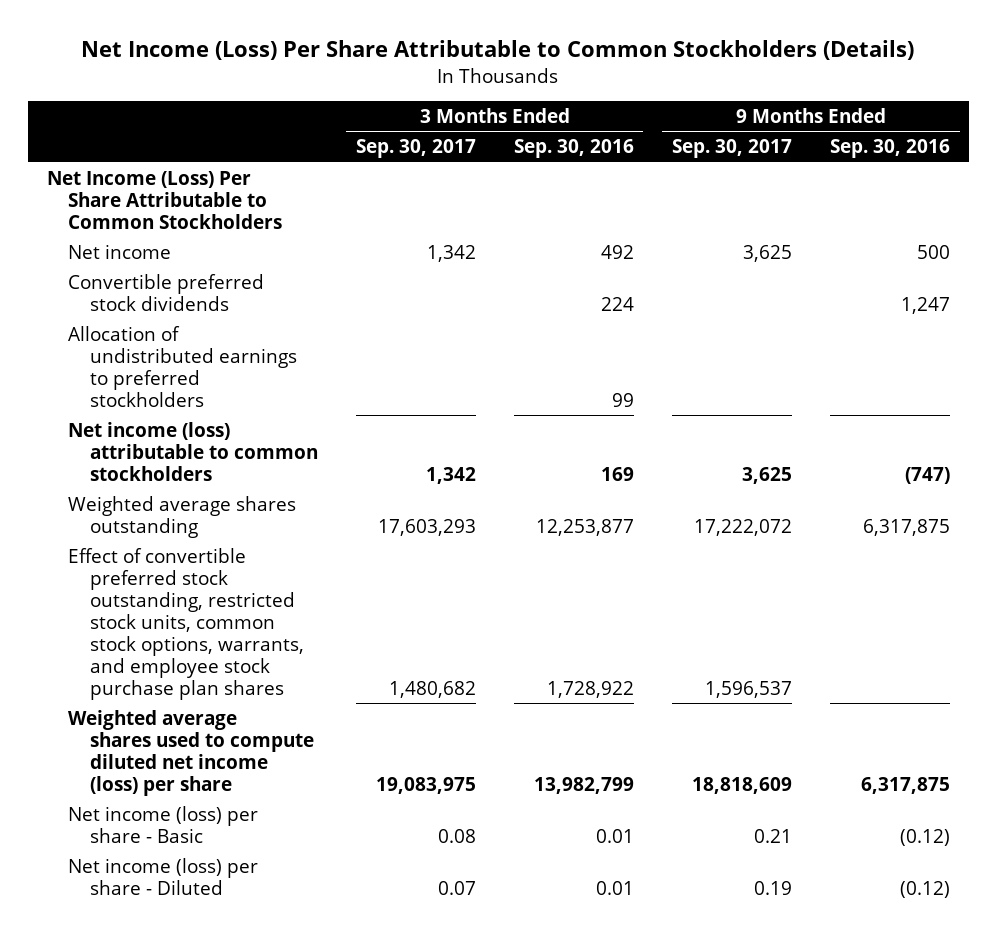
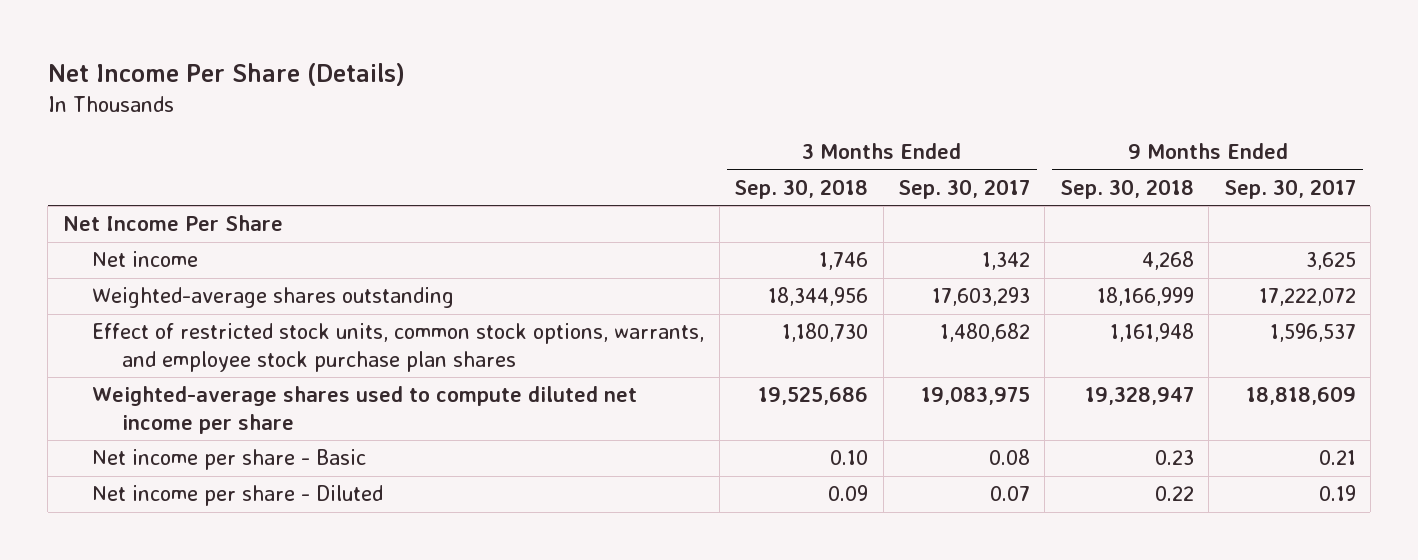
- Net Income (Loss) Per Share Attributable to Common Stockholders (Details)
+ Net Income Per Share (Details)
- | 3 Months Ended Sep. 30, 2017 | 3 Months Ended Sep. 30, 2016 | 9 Months Ended Sep. 30, 2017 | 9 Months Ended Sep. 30, 2016
+ | 3 Months Ended Sep. 30, 2018 | 3 Months Ended Sep. 30, 2017 | 9 Months Ended Sep. 30, 2018 | 9 Months Ended Sep. 30, 2017
- Net Income (Loss) Per Share Attributable to Common Stockholders
+ Net Income Per Share
- Convertible preferred stock dividends | | 224 | | 1,247
- Allocation of undistributed earnings to preferred stockholders | | 99 | |
- Net income (loss) attributable to common stockholders | 1,342 | 169 | 3,625 | (747)
- Weighted average shares outstanding | 17,603,293 | 12,253,877 | 17,222,072 | 6,317,875
- Effect of convertible preferred stock outstanding, restricted stock units, common stock options, warrants, and employee stock purchase plan shares | 1,480,682 | 1,728,922 | 1,596,537 |
- Weighted average shares used to compute diluted net income (loss) per share | 19,083,975 | 13,982,799 | 18,818,609 | 6,317,875
- Net income (loss) per share - Basic | 0.08 | 0.01 | 0.21 | (0.12)
- Net income (loss) per share - Diluted | 0.07 | 0.01 | 0.19 | (0.12)
+ Weighted-average shares outstanding | 18,344,956 | 17,603,293 | 18,166,999 | 17,222,072
+ Effect of restricted stock units, common stock options, warrants, and employee stock purchase plan shares | 1,180,730 | 1,480,682 | 1,161,948 | 1,596,537
+ Weighted-average shares used to compute diluted net income per share | 19,525,686 | 19,083,975 | 19,328,947 | 18,818,609
+ Net income per share - Basic | 0.10 | 0.08 | 0.23 | 0.21
+ Net income per share - Diluted | 0.09 | 0.07 | 0.22 | 0.19

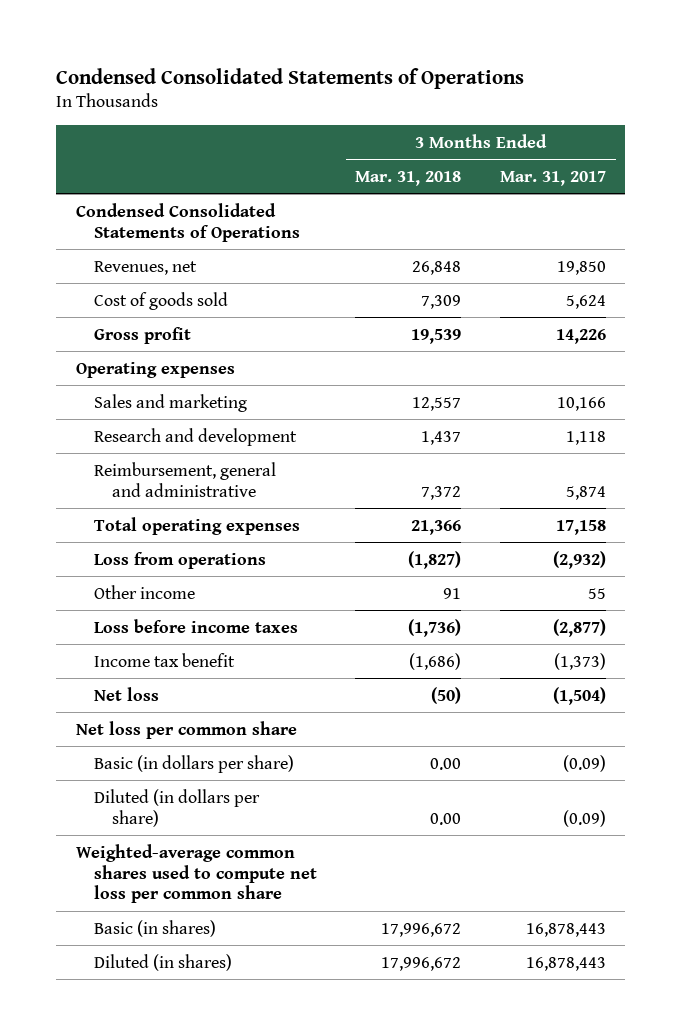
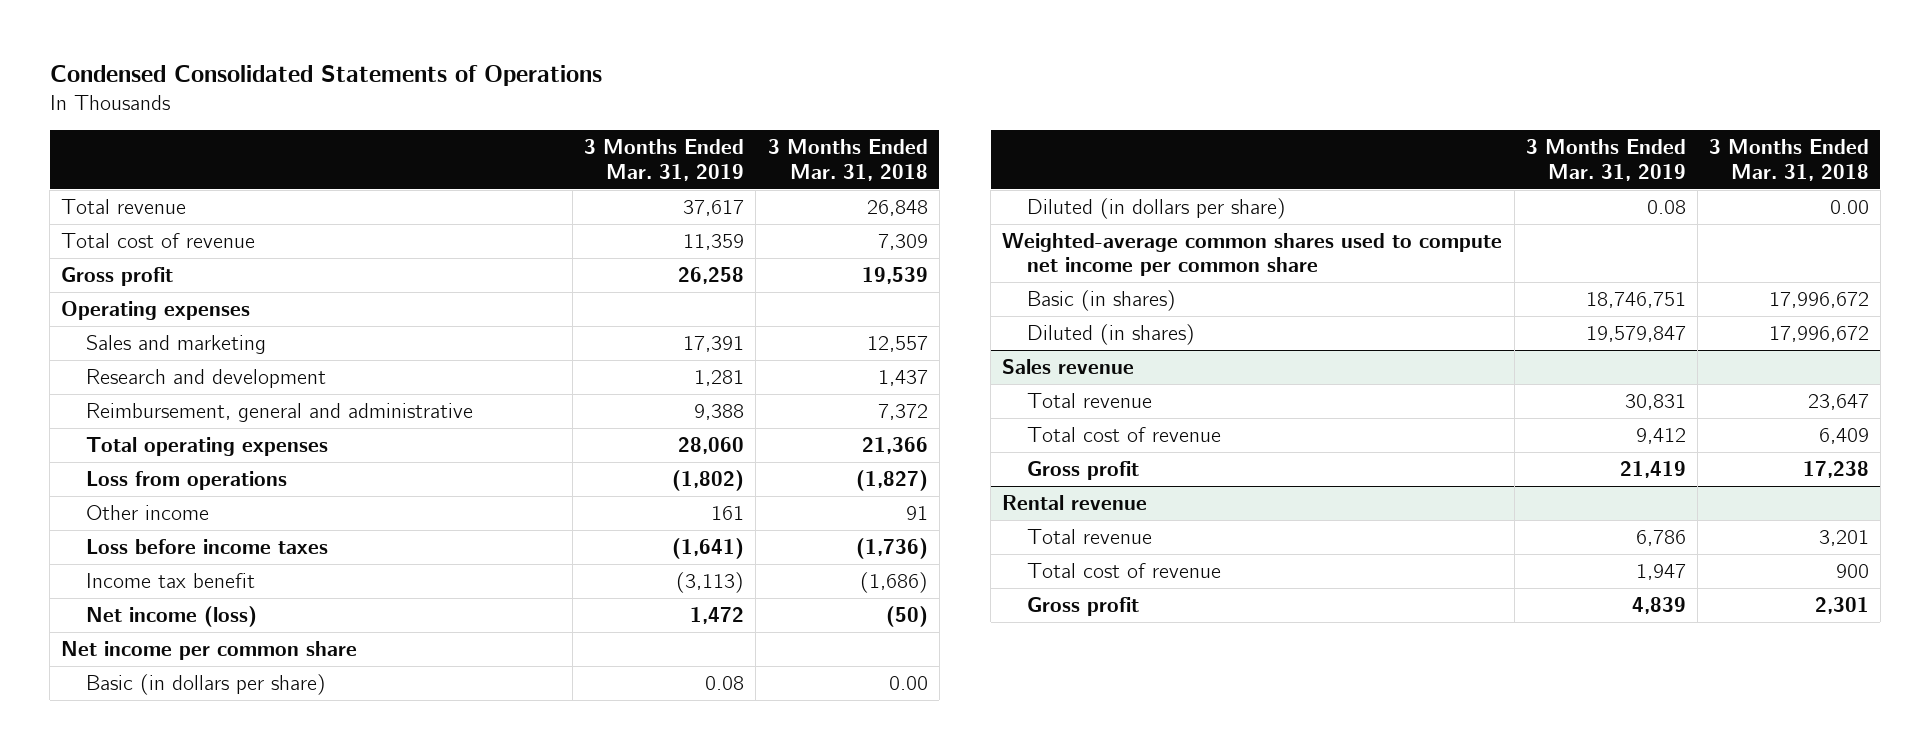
- | 3 Months Ended Mar. 31, 2018 | 3 Months Ended Mar. 31, 2017
+ | 3 Months Ended Mar. 31, 2019 | 3 Months Ended Mar. 31, 2018
- Condensed Consolidated Statements of Operations
- Revenues, net | 26,848 | 19,850
- Cost of goods sold | 7,309 | 5,624
+ Total revenue | 37,617 | 26,848
+ Total cost of revenue | 11,359 | 7,309
- Net loss | (50) | (1,504)
- Net loss per common share
+ Net income (loss) | 1,472 | (50)
+ Net income per common share
- Weighted-average common shares used to compute net loss per common share
+ Weighted-average common shares used to compute net income per common share
+ Sales revenue
+ Total revenue | 30,831 | 23,647
+ Total cost of revenue | 9,412 | 6,409
+ Gross profit | 21,419 | 17,238
+ Rental revenue
+ Total revenue | 6,786 | 3,201
+ Total cost of revenue | 1,947 | 900
+ Gross profit | 4,839 | 2,301

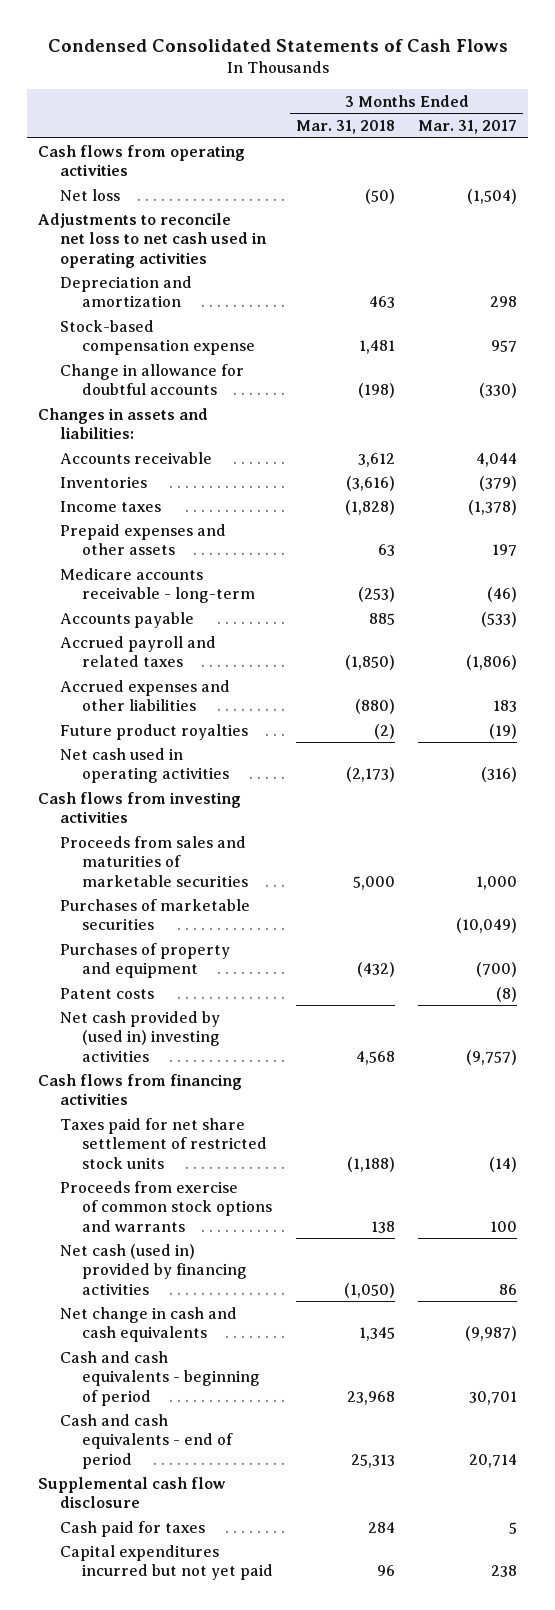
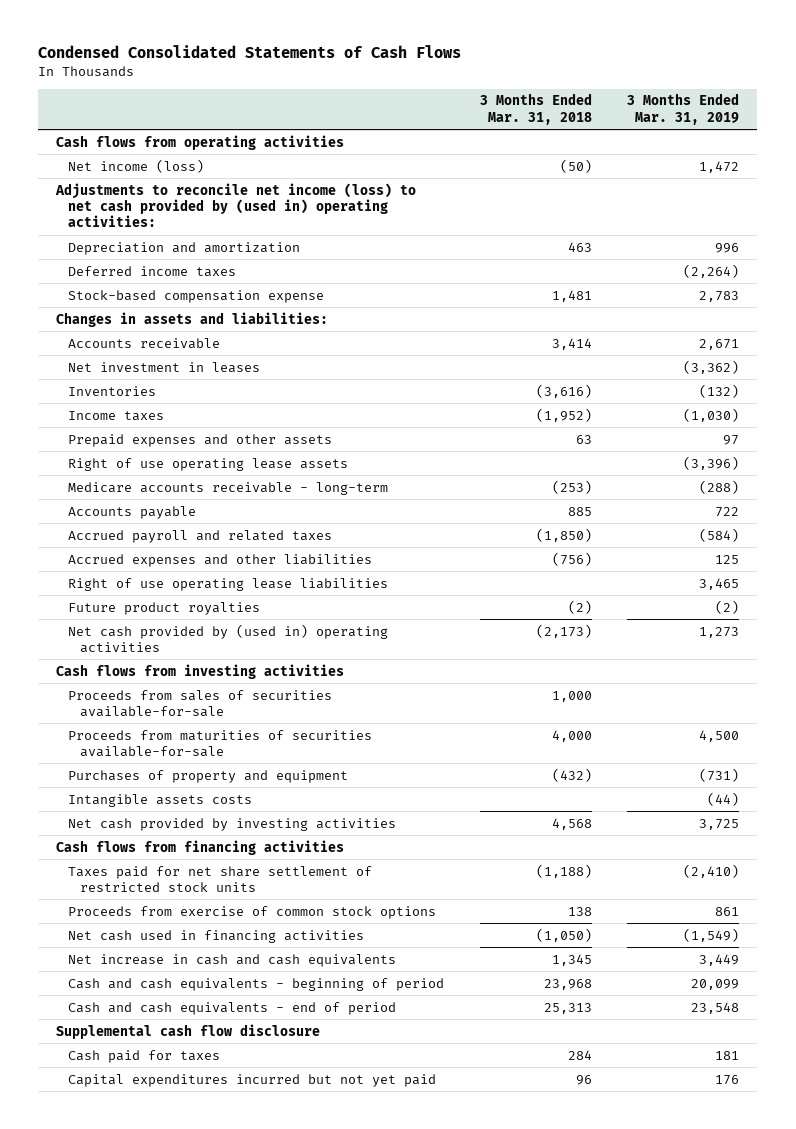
- | 3 Months Ended Mar. 31, 2018 | 3 Months Ended Mar. 31, 2017
+ | 3 Months Ended Mar. 31, 2018 | 3 Months Ended Mar. 31, 2019
- Net loss | (50) | (1,504)
- Adjustments to reconcile net loss to net cash used in operating activities
+ Net income (loss) | (50) | 1,472
+ Adjustments to reconcile net income (loss) to net cash provided by (used in) operating activities:
+ Deferred income taxes | | (2,264)
- Change in allowance for doubtful accounts | (198) | (330)
- Accounts receivable | 3,612 | 4,044
+ Accounts receivable | 3,414 | 2,671
+ Net investment in leases | | (3,362)
- Income taxes | (1,828) | (1,378)
+ Income taxes | (1,952) | (1,030)
+ Right of use operating lease assets | | (3,396)
- Accrued expenses and other liabilities | (880) | 183
+ Accrued expenses and other liabilities | (756) | 125
+ Right of use operating lease liabilities | | 3,465
- Net cash used in operating activities | (2,173) | (316)
+ Net cash provided by (used in) operating activities | (2,173) | 1,273
- Proceeds from sales and maturities of marketable securities | 5,000 | 1,000
- Purchases of marketable securities | | (10,049)
+ Proceeds from sales of securities available-for-sale | 1,000 |
+ Proceeds from maturities of securities available-for-sale | 4,000 | 4,500
- Patent costs | | (8)
- Net cash provided by (used in) investing activities | 4,568 | (9,757)
+ Intangible assets costs | | (44)
+ Net cash provided by investing activities | 4,568 | 3,725
- Proceeds from exercise of common stock options and warrants | 138 | 100
- Net cash (used in) provided by financing activities | (1,050) | 86
- Net change in cash and cash equivalents | 1,345 | (9,987)
+ Proceeds from exercise of common stock options | 138 | 861
+ Net cash used in financing activities | (1,050) | (1,549)
+ Net increase in cash and cash equivalents | 1,345 | 3,449

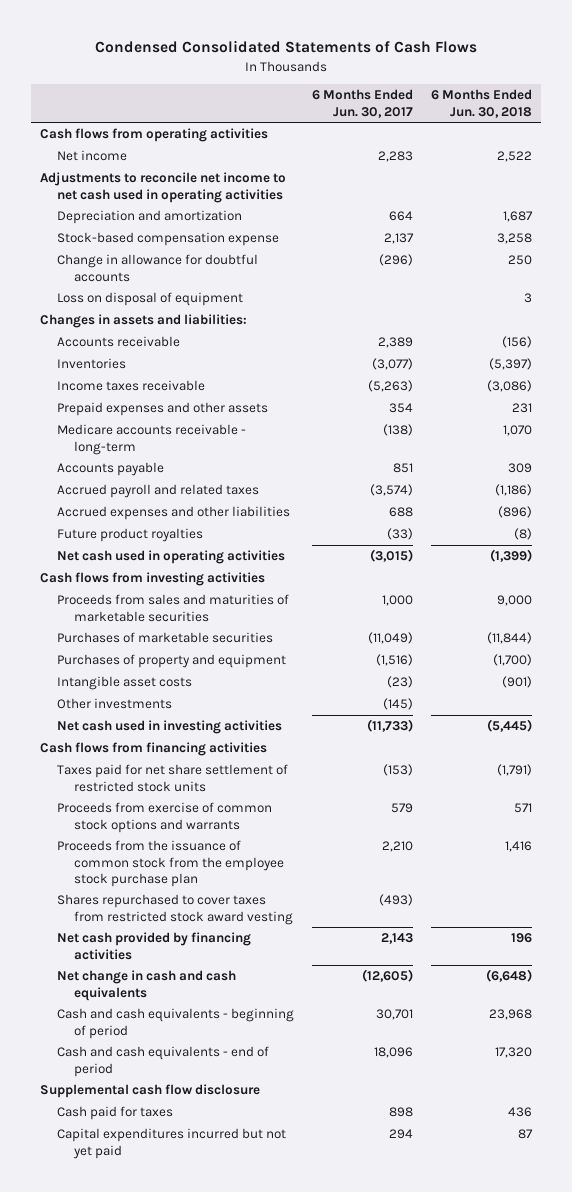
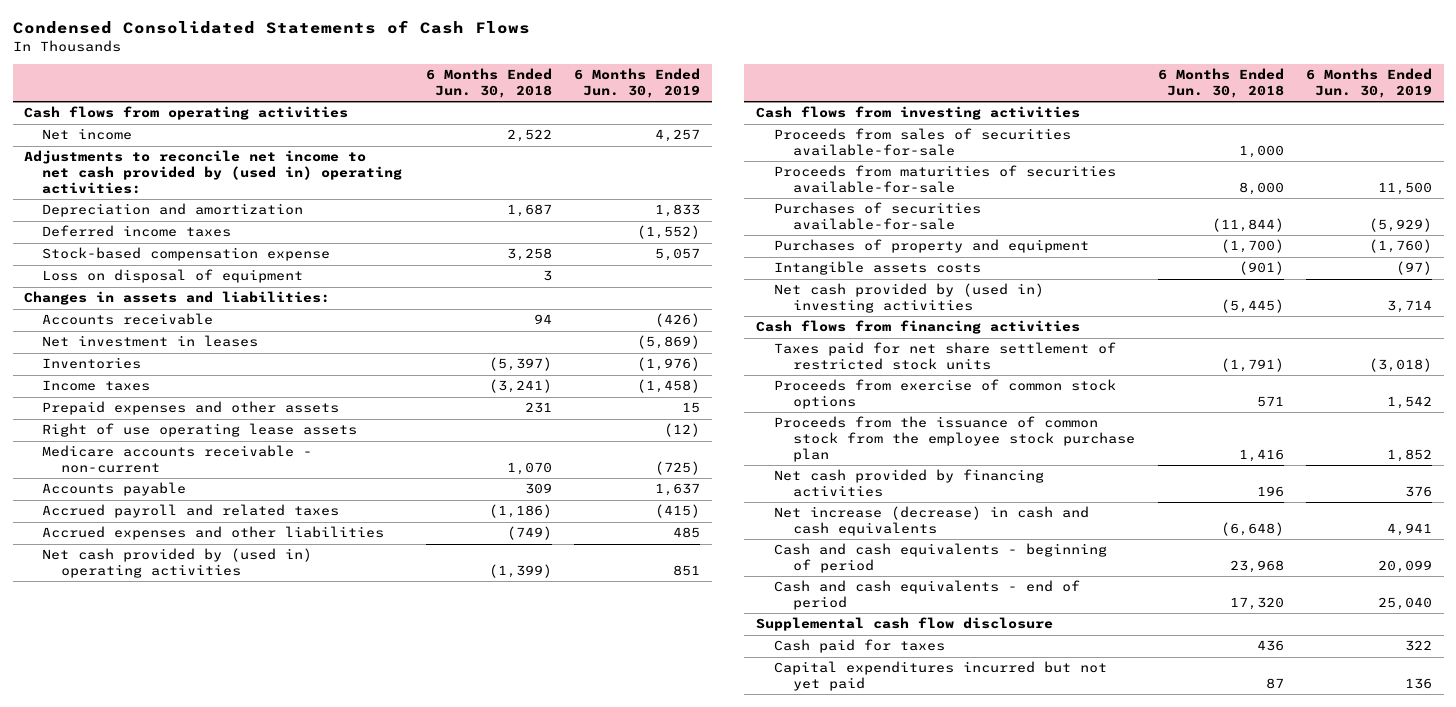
- | 6 Months Ended Jun. 30, 2017 | 6 Months Ended Jun. 30, 2018
+ | 6 Months Ended Jun. 30, 2018 | 6 Months Ended Jun. 30, 2019
- Adjustments to reconcile net income to net cash used in operating activities
+ Adjustments to reconcile net income to net cash provided by (used in) operating activities:
+ Deferred income taxes | | (1,552)
- Change in allowance for doubtful accounts | (296) | 250
- Accounts receivable | 2,389 | (156)
+ Accounts receivable | 94 | (426)
+ Net investment in leases | | (5,869)
- Income taxes receivable | (5,263) | (3,086)
+ Income taxes | (3,241) | (1,458)
- Medicare accounts receivable - long-term | (138) | 1,070
+ Right of use operating lease assets | | (12)
+ Medicare accounts receivable - non-current | 1,070 | (725)
- Accrued expenses and other liabilities | 688 | (896)
- Future product royalties | (33) | (8)
- Net cash used in operating activities | (3,015) | (1,399)
+ Accrued expenses and other liabilities | (749) | 485
+ Net cash provided by (used in) operating activities | (1,399) | 851
- Proceeds from sales and maturities of marketable securities | 1,000 | 9,000
- Purchases of marketable securities | (11,049) | (11,844)
+ Proceeds from sales of securities available-for-sale | 1,000 |
+ Proceeds from maturities of securities available-for-sale | 8,000 | 11,500
+ Purchases of securities available-for-sale | (11,844) | (5,929)
- Intangible asset costs | (23) | (901)
- Other investments | (145) |
- Net cash used in investing activities | (11,733) | (5,445)
+ Intangible assets costs | (901) | (97)
+ Net cash provided by (used in) investing activities | (5,445) | 3,714
- Proceeds from exercise of common stock options and warrants | 579 | 571
+ Proceeds from exercise of common stock options | 571 | 1,542
- Shares repurchased to cover taxes from restricted stock award vesting | (493) |
- Net change in cash and cash equivalents | (12,605) | (6,648)
+ Net increase (decrease) in cash and cash equivalents | (6,648) | 4,941

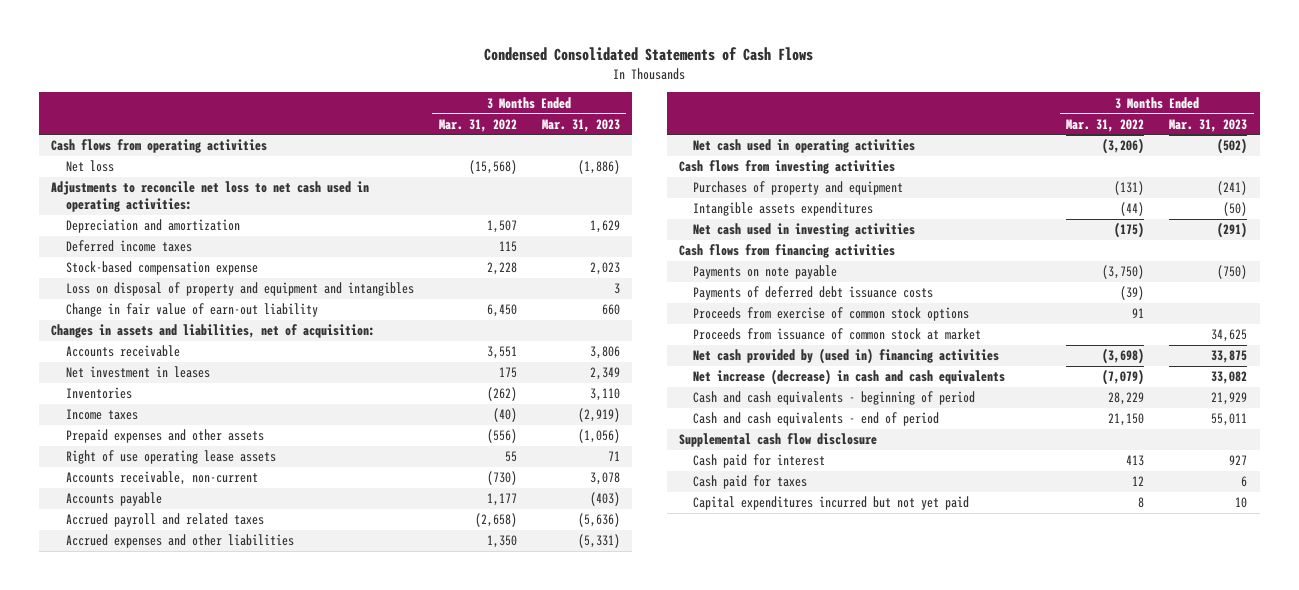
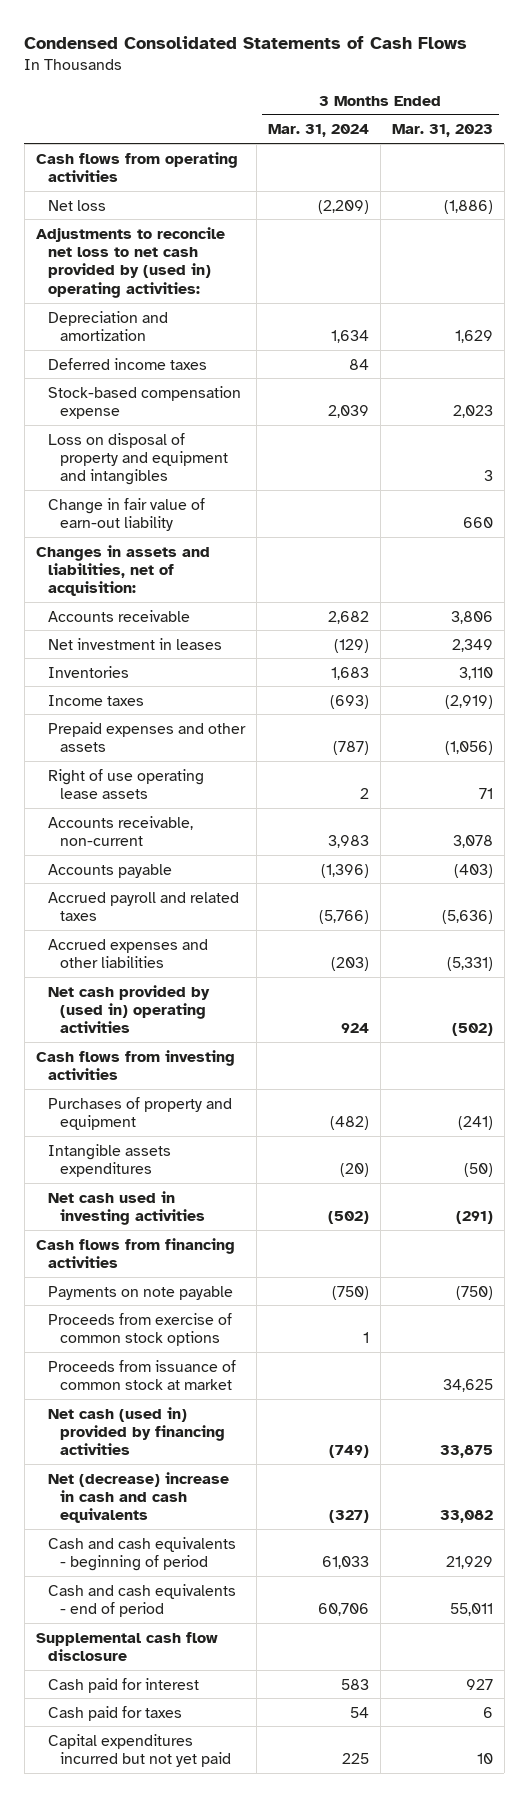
- | 3 Months Ended Mar. 31, 2022 | 3 Months Ended Mar. 31, 2023
+ | 3 Months Ended Mar. 31, 2024 | 3 Months Ended Mar. 31, 2023
- Adjustments to reconcile net loss to net cash used in operating activities:
+ Adjustments to reconcile net loss to net cash provided by (used in) operating activities:
- Net cash used in operating activities | (3,206) | (502)
+ Net cash provided by (used in) operating activities | 924 | (502)
- Payments of deferred debt issuance costs | (39) |
- Net cash provided by (used in) financing activities | (3,698) | 33,875
- Net increase (decrease) in cash and cash equivalents | (7,079) | 33,082
+ Net cash (used in) provided by financing activities | (749) | 33,875
+ Net (decrease) increase in cash and cash equivalents | (327) | 33,082

